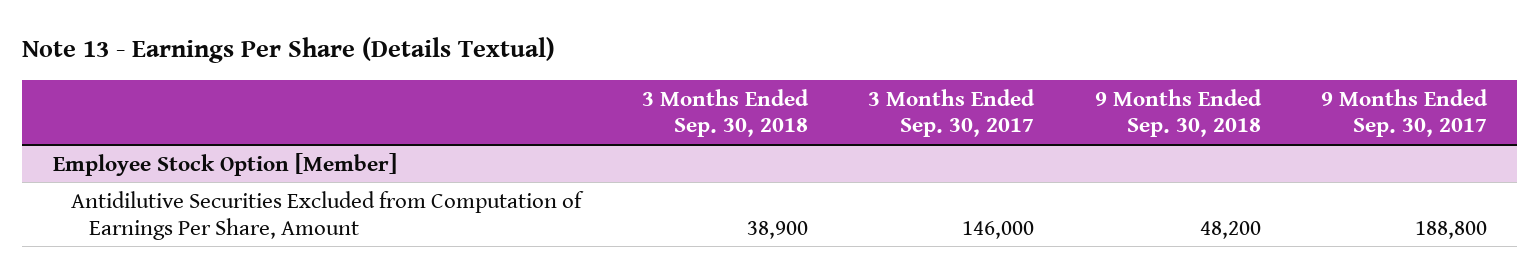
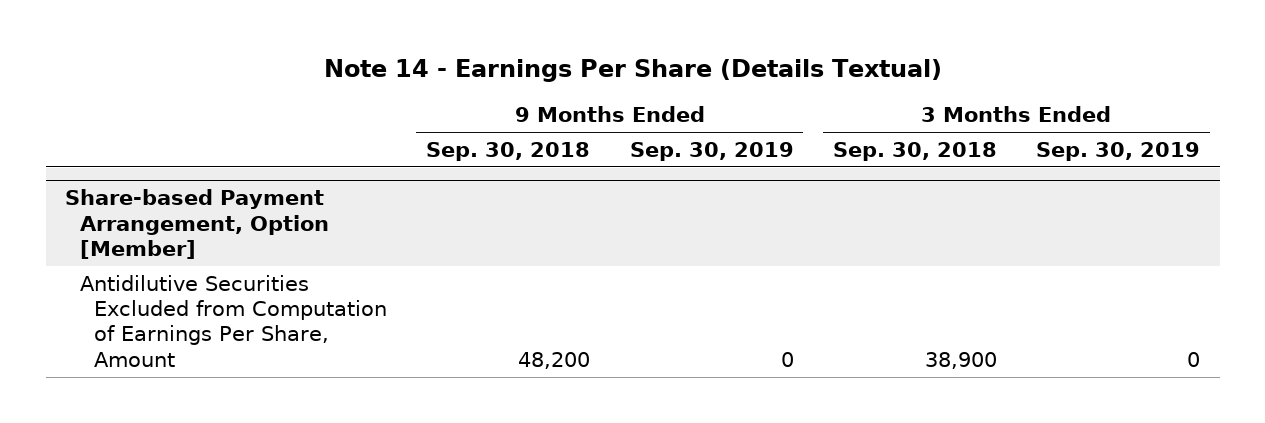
- Note 13 - Earnings Per Share (Details Textual)
+ Note 14 - Earnings Per Share (Details Textual)
- | 3 Months Ended Sep. 30, 2018 | 3 Months Ended Sep. 30, 2017 | 9 Months Ended Sep. 30, 2018 | 9 Months Ended Sep. 30, 2017
+ | 9 Months Ended Sep. 30, 2018 | 9 Months Ended Sep. 30, 2019 | 3 Months Ended Sep. 30, 2018 | 3 Months Ended Sep. 30, 2019
- Employee Stock Option [Member]
+ Share-based Payment Arrangement, Option [Member]

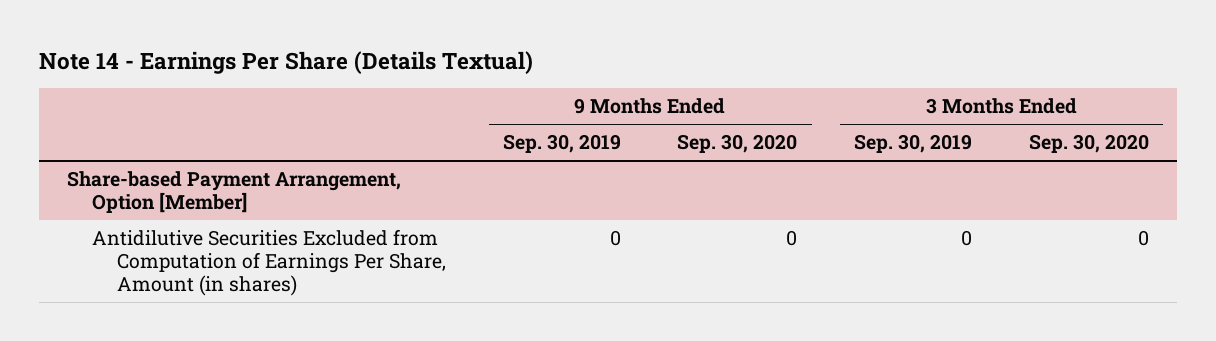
- | 9 Months Ended Sep. 30, 2018 | 9 Months Ended Sep. 30, 2019 | 3 Months Ended Sep. 30, 2018 | 3 Months Ended Sep. 30, 2019
+ | 9 Months Ended Sep. 30, 2019 | 9 Months Ended Sep. 30, 2020 | 3 Months Ended Sep. 30, 2019 | 3 Months Ended Sep. 30, 2020
@ Share-based Payment Arrangement, Option [Member]
- Antidilutive Securities Excluded from Computation of Earnings Per Share, Amount | 48,200 | 0 | 38,900 | 0
+ Antidilutive Securities Excluded from Computation of Earnings Per Share, Amount (in shares) | 0 | 0 | 0 | 0

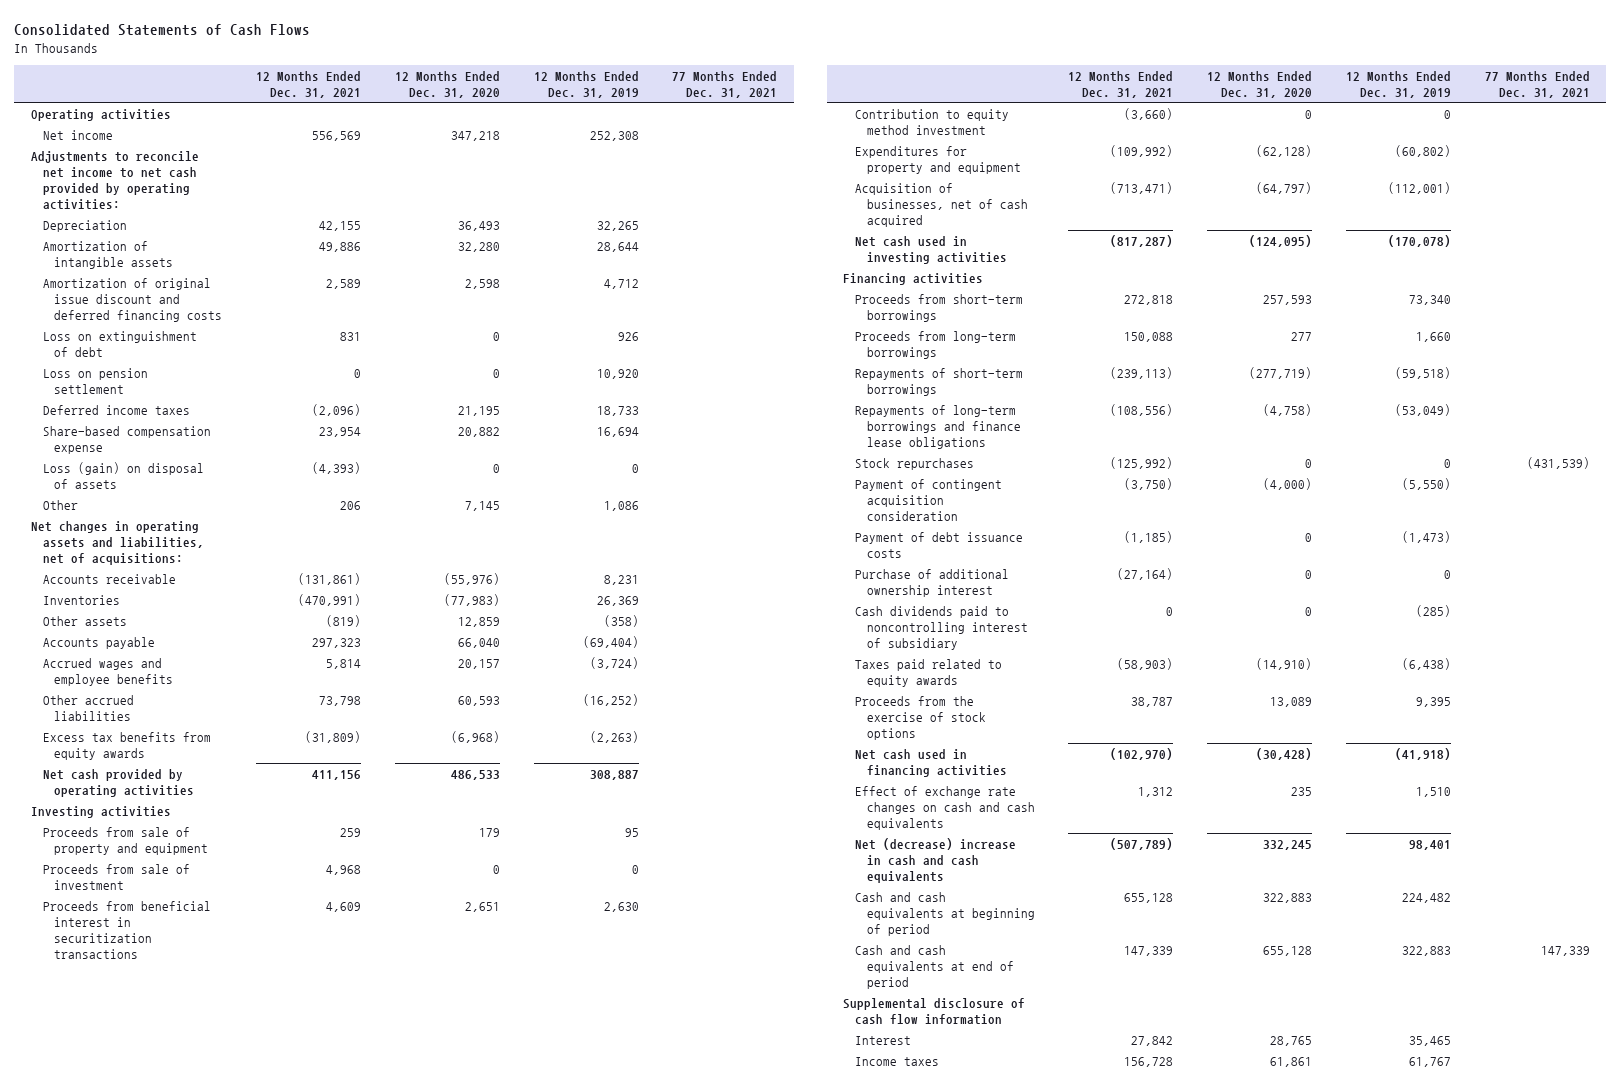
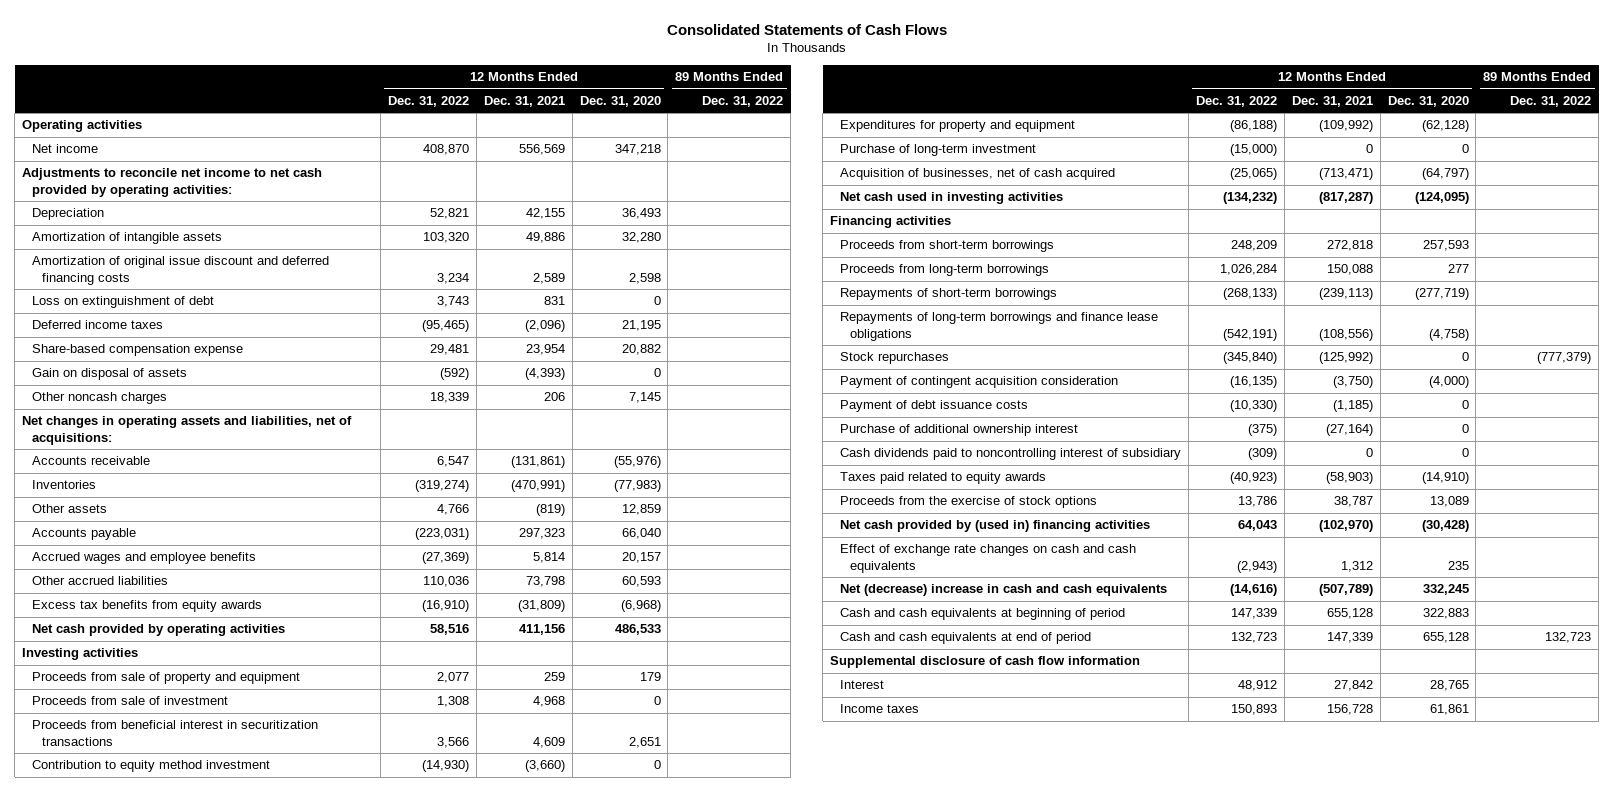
- | 12 Months Ended Dec. 31, 2021 | 12 Months Ended Dec. 31, 2020 | 12 Months Ended Dec. 31, 2019 | 77 Months Ended Dec. 31, 2021
+ | 12 Months Ended Dec. 31, 2022 | 12 Months Ended Dec. 31, 2021 | 12 Months Ended Dec. 31, 2020 | 89 Months Ended Dec. 31, 2022
- Loss on pension settlement | 0 | 0 | 10,920 |
- Loss (gain) on disposal of assets | (4,393) | 0 | 0 |
- Other | 206 | 7,145 | 1,086 |
+ Gain on disposal of assets | (592) | (4,393) | 0 |
+ Other noncash charges | 18,339 | 206 | 7,145 |
+ Purchase of long-term investment | (15,000) | 0 | 0 |
- Net cash used in financing activities | (102,970) | (30,428) | (41,918) |
+ Net cash provided by (used in) financing activities | 64,043 | (102,970) | (30,428) |

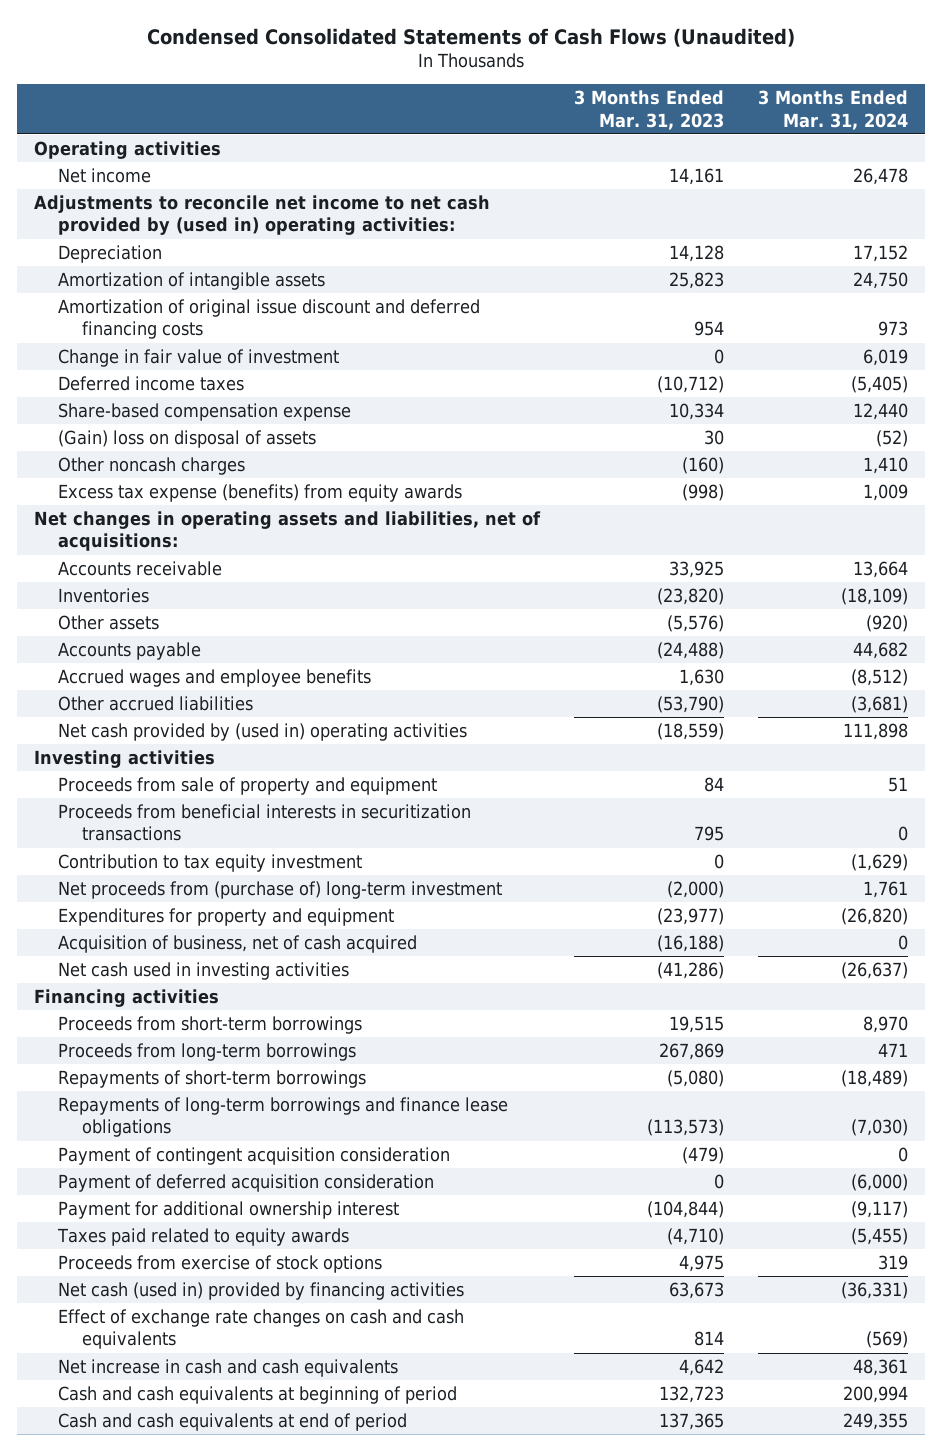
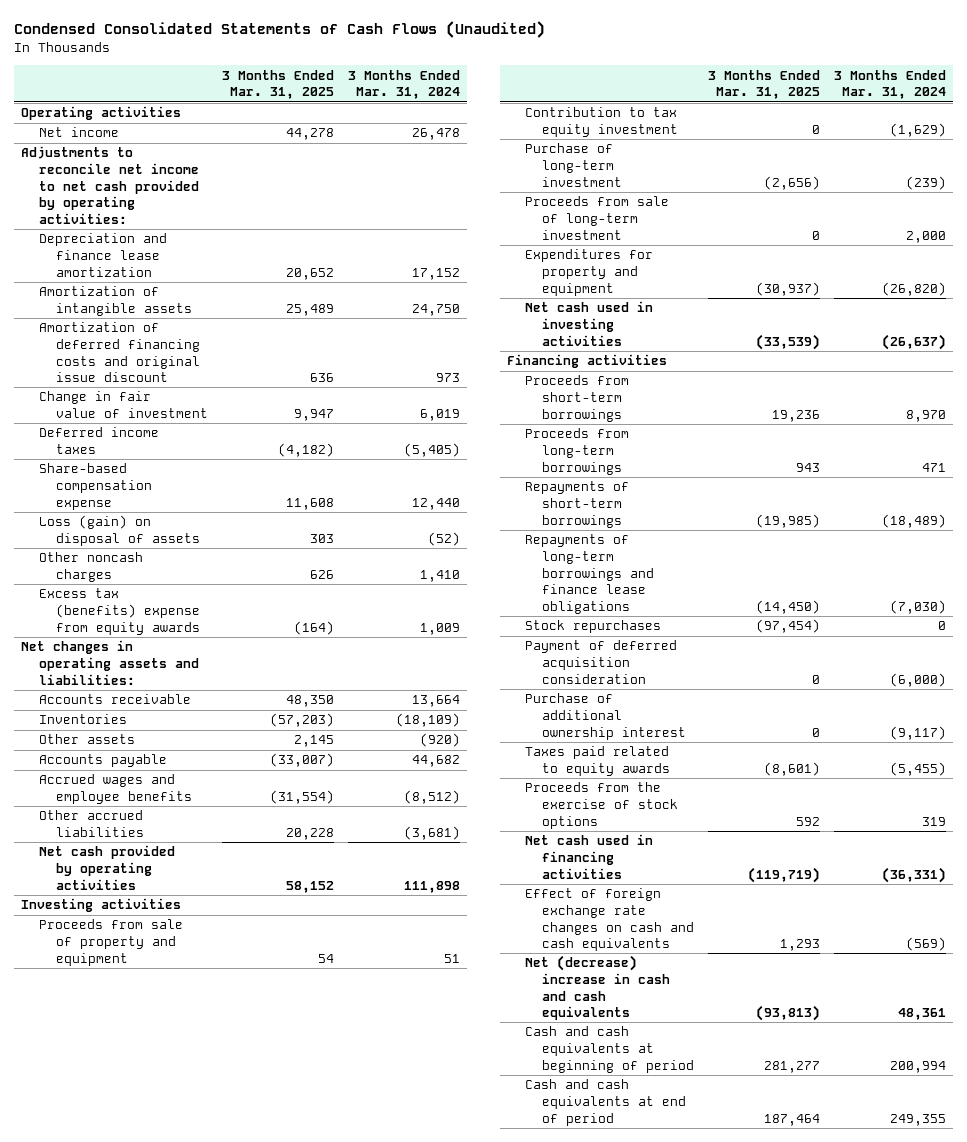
- | 3 Months Ended Mar. 31, 2023 | 3 Months Ended Mar. 31, 2024
+ | 3 Months Ended Mar. 31, 2025 | 3 Months Ended Mar. 31, 2024
- Adjustments to reconcile net income to net cash provided by (used in) operating activities:
- Depreciation | 14,128 | 17,152
+ Adjustments to reconcile net income to net cash provided by operating activities:
+ Depreciation and finance lease amortization | 20,652 | 17,152
- Amortization of original issue discount and deferred financing costs | 954 | 973
+ Amortization of deferred financing costs and original issue discount | 636 | 973
- (Gain) loss on disposal of assets | 30 | (52)
+ Loss (gain) on disposal of assets | 303 | (52)
- Excess tax expense (benefits) from equity awards | (998) | 1,009
- Net changes in operating assets and liabilities, net of acquisitions:
+ Excess tax (benefits) expense from equity awards | (164) | 1,009
+ Net changes in operating assets and liabilities:
- Net cash provided by (used in) operating activities | (18,559) | 111,898
+ Net cash provided by operating activities | 58,152 | 111,898
- Proceeds from beneficial interests in securitization transactions | 795 | 0
- Net proceeds from (purchase of) long-term investment | (2,000) | 1,761
+ Purchase of long-term investment | (2,656) | (239)
+ Proceeds from sale of long-term investment | 0 | 2,000
- Acquisition of business, net of cash acquired | (16,188) | 0
- Payment of contingent acquisition consideration | (479) | 0
+ Stock repurchases | (97,454) | 0
- Payment for additional ownership interest | (104,844) | (9,117)
+ Purchase of additional ownership interest | 0 | (9,117)
- Proceeds from exercise of stock options | 4,975 | 319
- Net cash (used in) provided by financing activities | 63,673 | (36,331)
- Effect of exchange rate changes on cash and cash equivalents | 814 | (569)
- Net increase in cash and cash equivalents | 4,642 | 48,361
+ Proceeds from the exercise of stock options | 592 | 319
+ Net cash used in financing activities | (119,719) | (36,331)
+ Effect of foreign exchange rate changes on cash and cash equivalents | 1,293 | (569)
+ Net (decrease) increase in cash and cash equivalents | (93,813) | 48,361

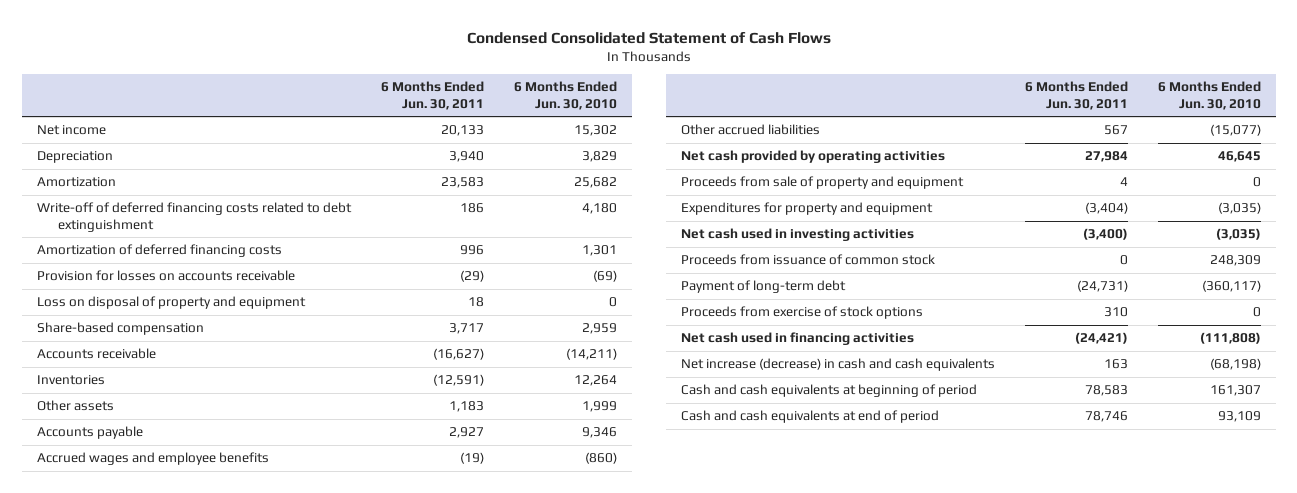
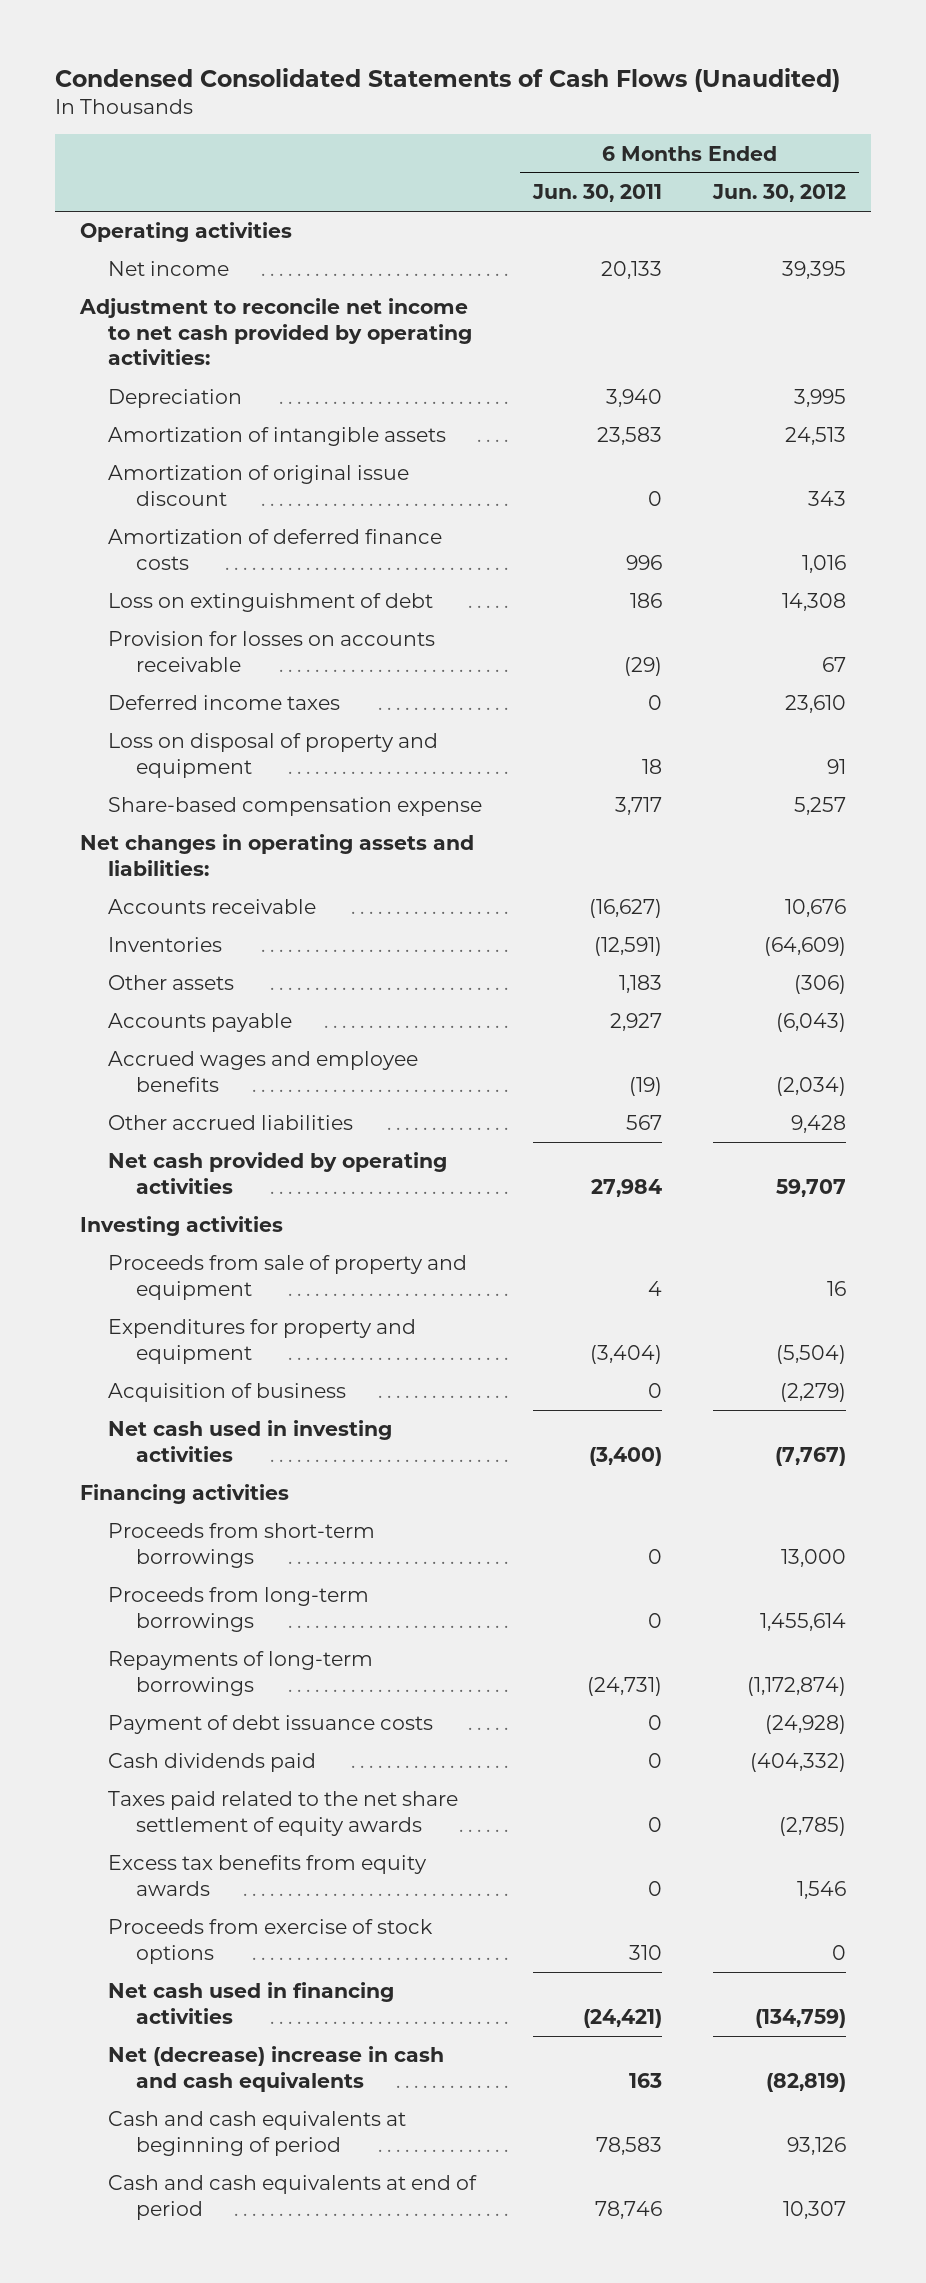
- Condensed Consolidated Statement of Cash Flows
+ Condensed Consolidated Statements of Cash Flows (Unaudited)
- | 6 Months Ended Jun. 30, 2011 | 6 Months Ended Jun. 30, 2010
+ | 6 Months Ended Jun. 30, 2011 | 6 Months Ended Jun. 30, 2012
+ Operating activities
+ Adjustment to reconcile net income to net cash provided by operating activities:
- Amortization | 23,583 | 25,682
- Write-off of deferred financing costs related to debt extinguishment | 186 | 4,180
- Amortization of deferred financing costs | 996 | 1,301
+ Amortization of intangible assets | 23,583 | 24,513
+ Amortization of original issue discount | 0 | 343
+ Amortization of deferred finance costs | 996 | 1,016
+ Loss on extinguishment of debt | 186 | 14,308
+ Deferred income taxes | 0 | 23,610
- Share-based compensation | 3,717 | 2,959
+ Share-based compensation expense | 3,717 | 5,257
+ Net changes in operating assets and liabilities:
+ Investing activities
+ Acquisition of business | 0 | (2,279)
- Proceeds from issuance of common stock | 0 | 248,309
- Payment of long-term debt | (24,731) | (360,117)
+ Financing activities
+ Proceeds from short-term borrowings | 0 | 13,000
+ Proceeds from long-term borrowings | 0 | 1,455,614
+ Repayments of long-term borrowings | (24,731) | (1,172,874)
+ Payment of debt issuance costs | 0 | (24,928)
+ Cash dividends paid | 0 | (404,332)
+ Taxes paid related to the net share settlement of equity awards | 0 | (2,785)
+ Excess tax benefits from equity awards | 0 | 1,546
- Net increase (decrease) in cash and cash equivalents | 163 | (68,198)
+ Net (decrease) increase in cash and cash equivalents | 163 | (82,819)

